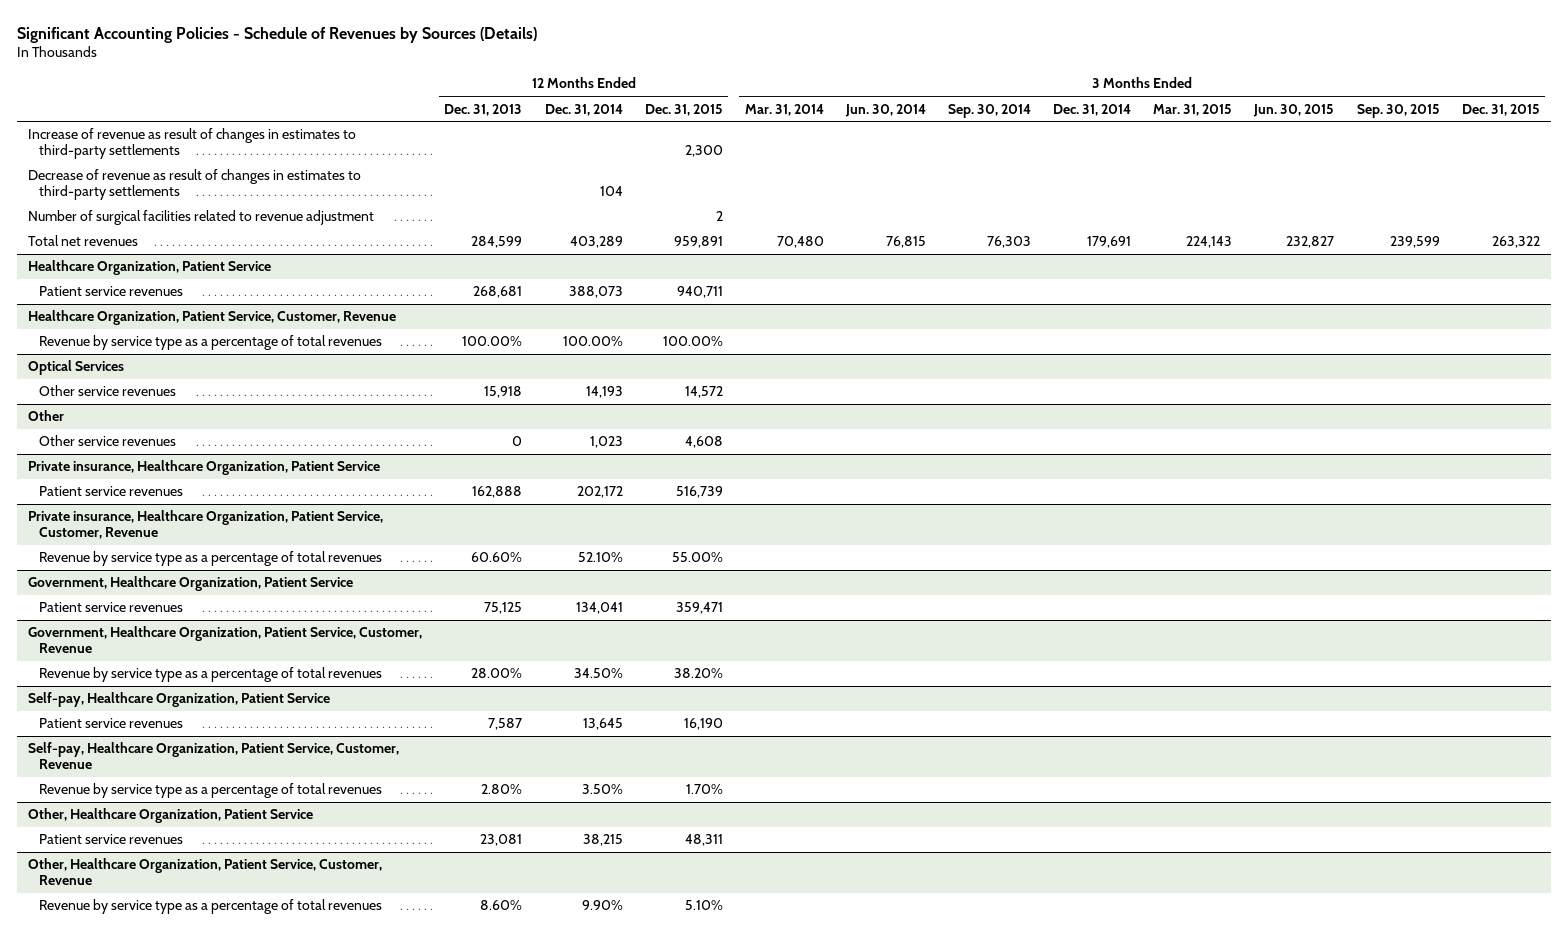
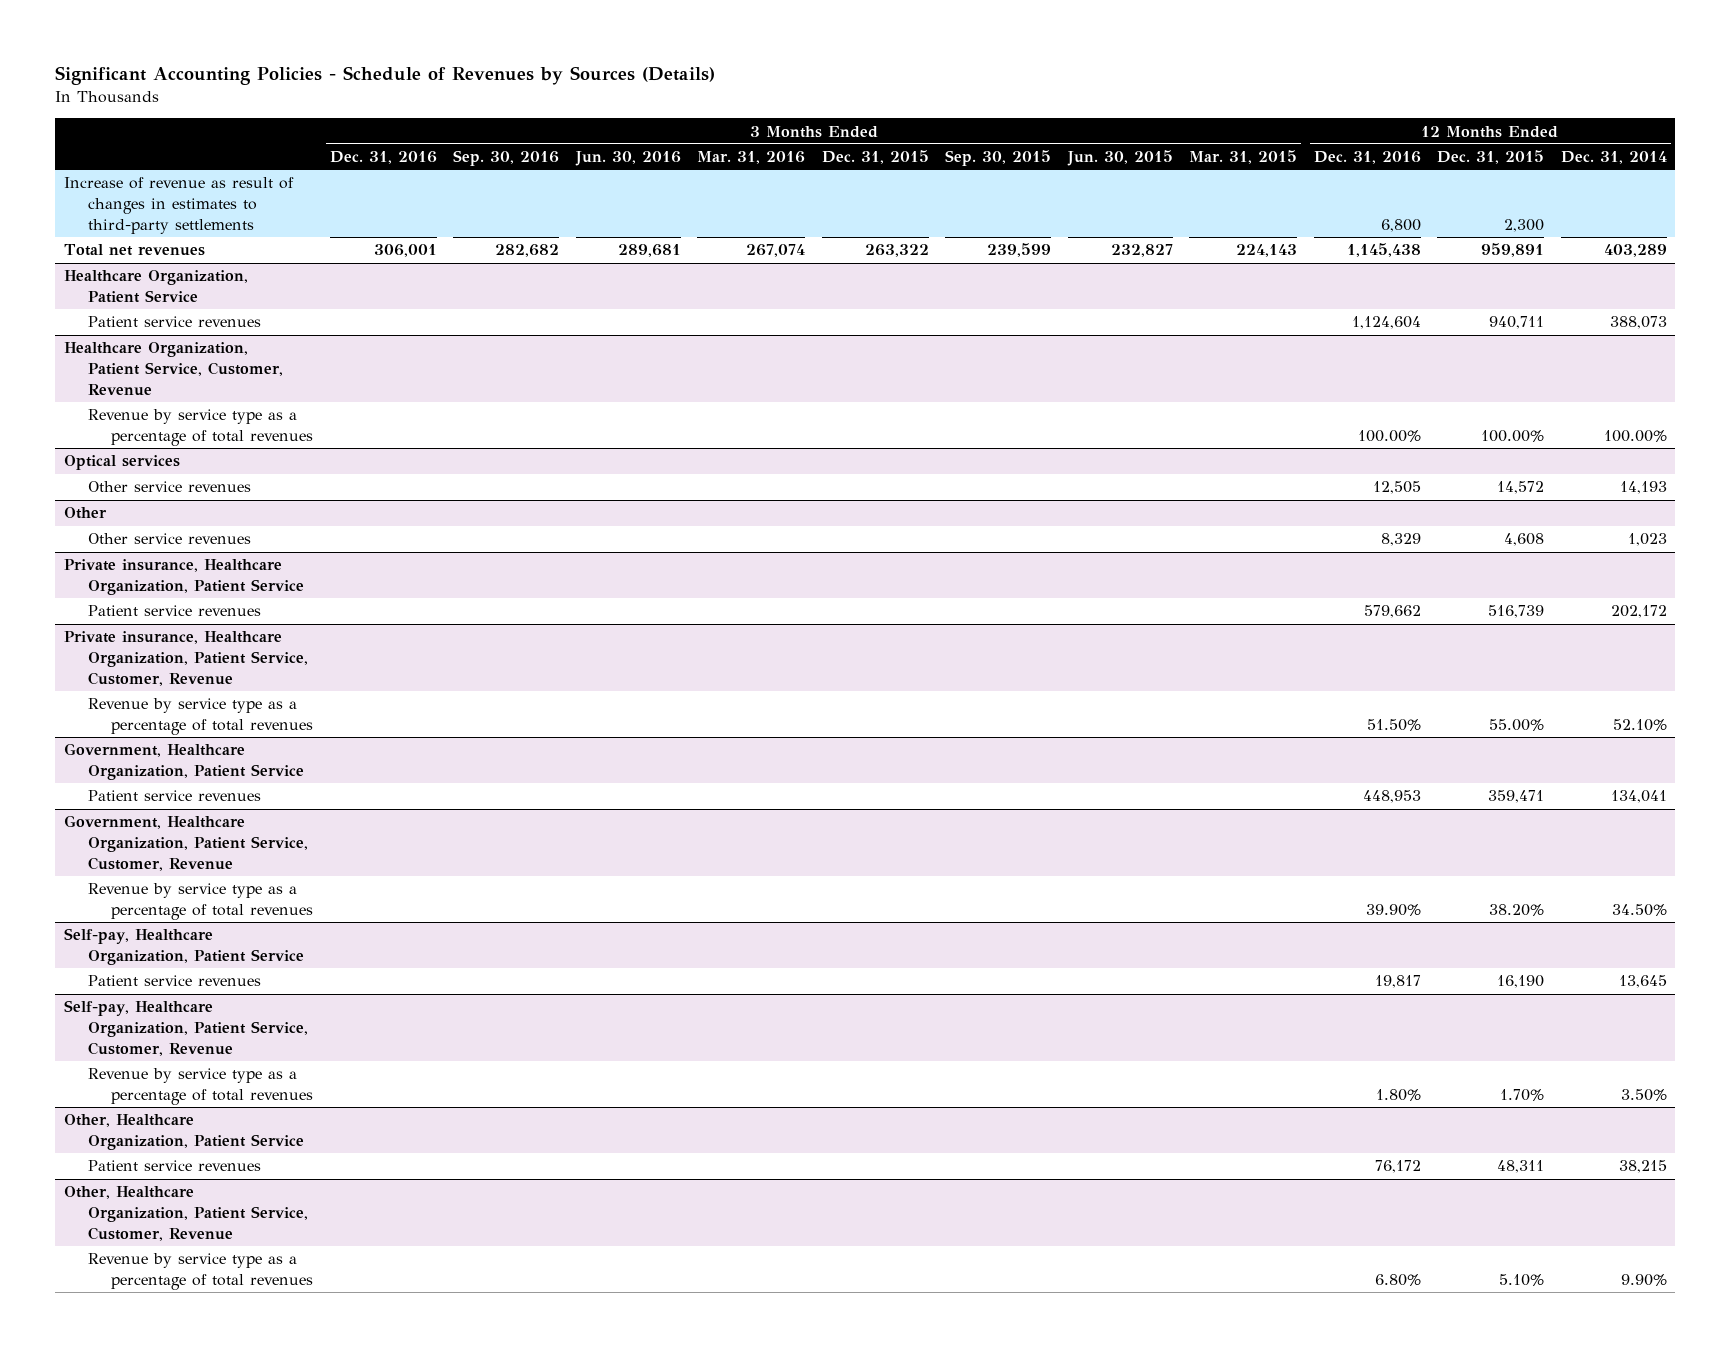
- | 12 Months Ended Dec. 31, 2013 | 12 Months Ended Dec. 31, 2014 | 12 Months Ended Dec. 31, 2015 | 3 Months Ended Mar. 31, 2014 | 3 Months Ended Jun. 30, 2014 | 3 Months Ended Sep. 30, 2014 | 3 Months Ended Dec. 31, 2014 | 3 Months Ended Mar. 31, 2015 | 3 Months Ended Jun. 30, 2015 | 3 Months Ended Sep. 30, 2015 | 3 Months Ended Dec. 31, 2015
+ | 3 Months Ended Dec. 31, 2016 | 3 Months Ended Sep. 30, 2016 | 3 Months Ended Jun. 30, 2016 | 3 Months Ended Mar. 31, 2016 | 3 Months Ended Dec. 31, 2015 | 3 Months Ended Sep. 30, 2015 | 3 Months Ended Jun. 30, 2015 | 3 Months Ended Mar. 31, 2015 | 12 Months Ended Dec. 31, 2016 | 12 Months Ended Dec. 31, 2015 | 12 Months Ended Dec. 31, 2014
- Decrease of revenue as result of changes in estimates to third-party settlements | | 104 | | | | | | | | |
- Number of surgical facilities related to revenue adjustment | | | 2 | | | | | | | |
- Optical Services
+ Optical services

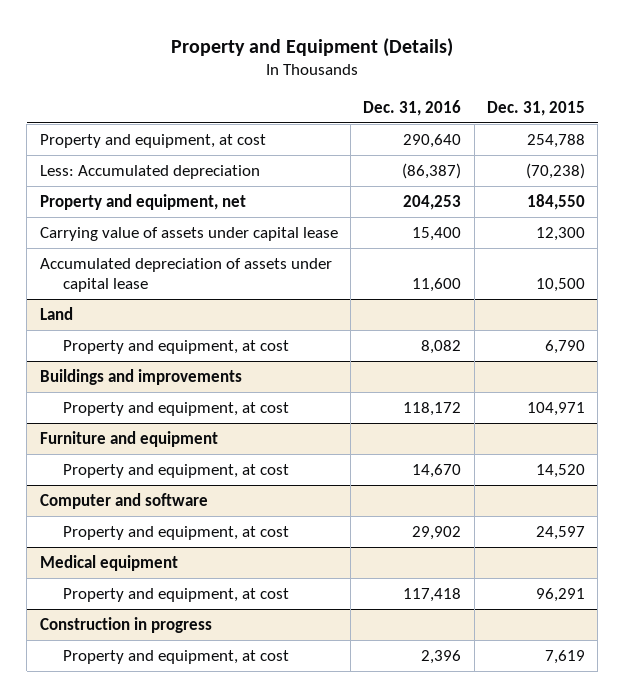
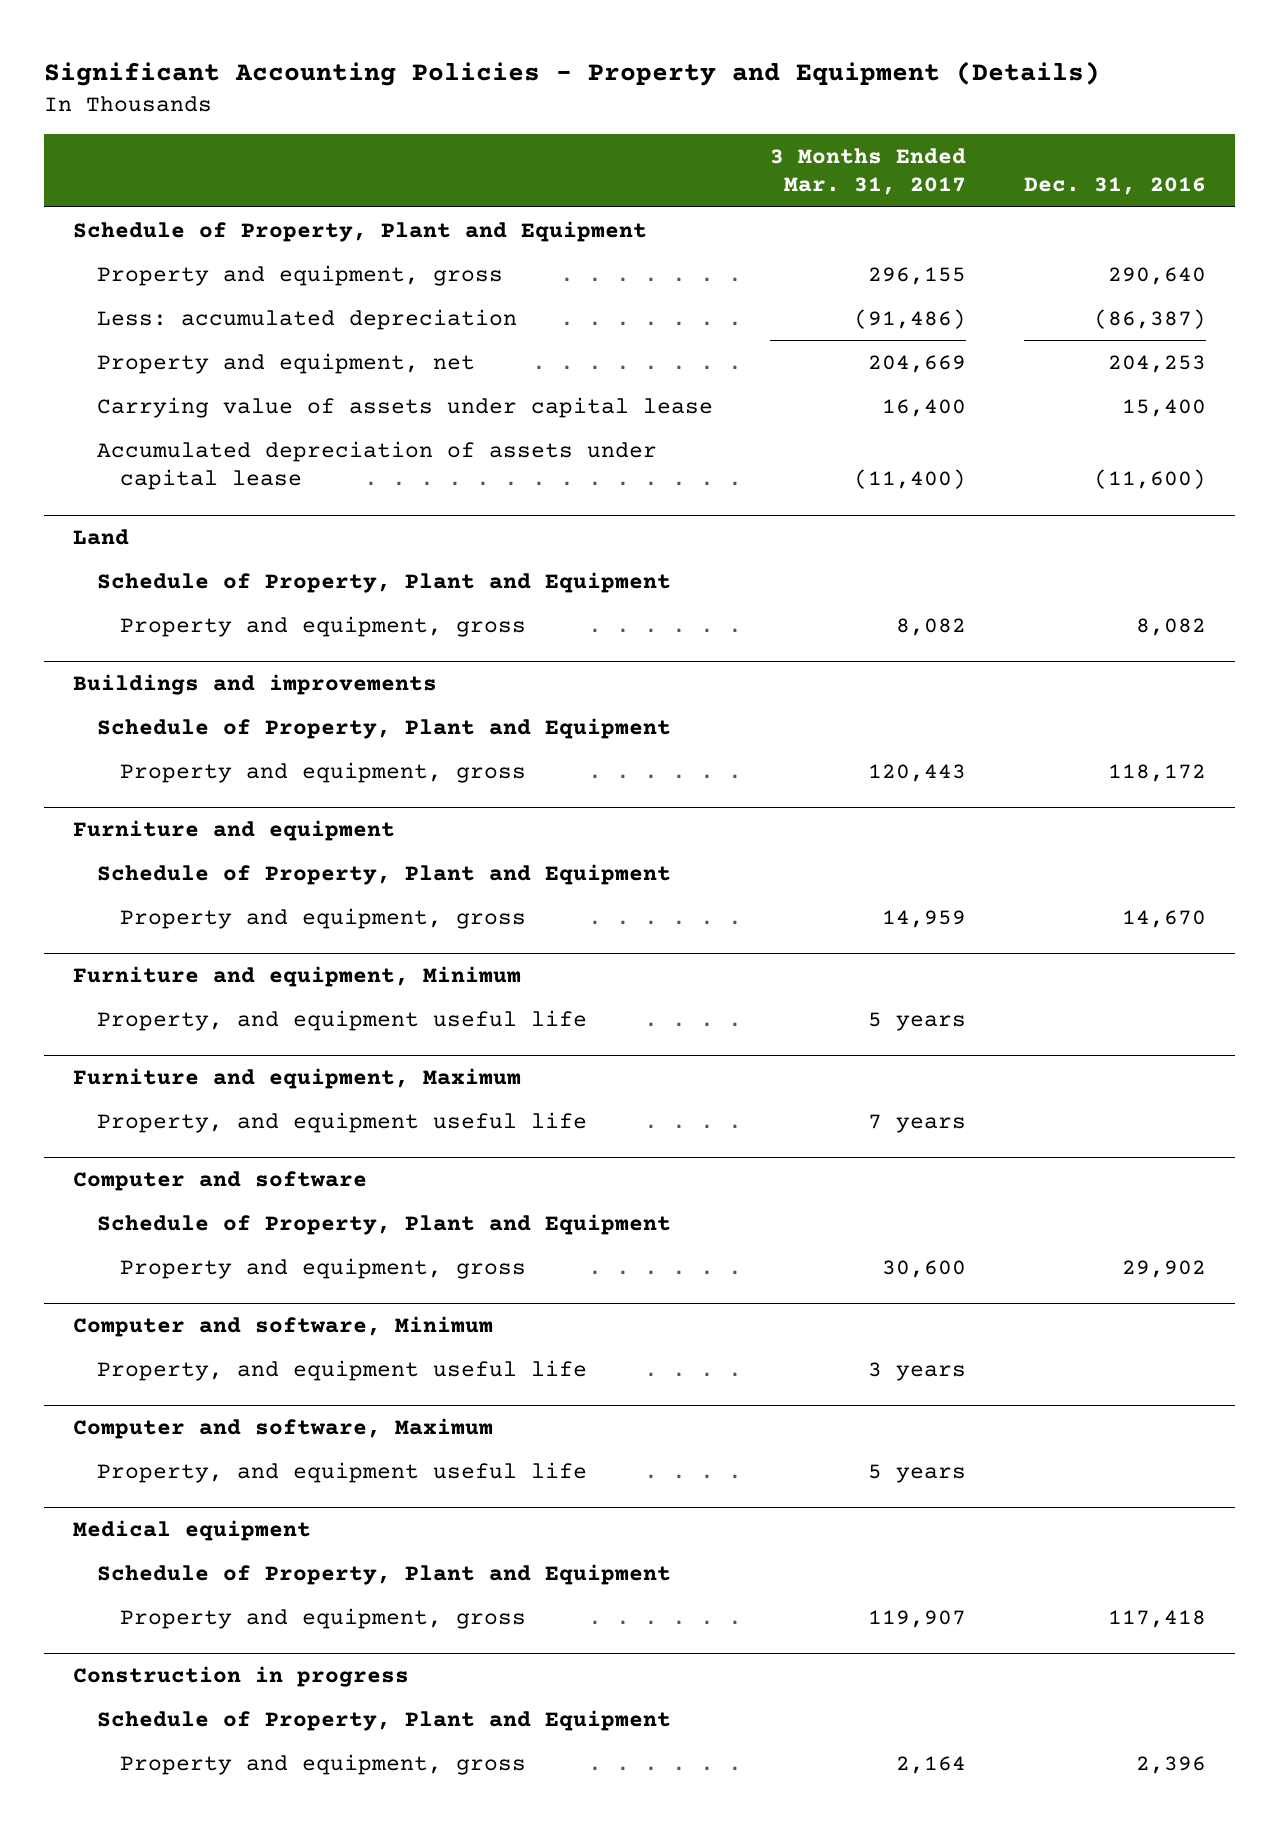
- Property and Equipment (Details)
+ Significant Accounting Policies - Property and Equipment (Details)
- | Dec. 31, 2016 | Dec. 31, 2015
+ | 3 Months Ended Mar. 31, 2017 | Dec. 31, 2016
- Property and equipment, at cost | 290,640 | 254,788
- Less: Accumulated depreciation | (86,387) | (70,238)
+ Schedule of Property, Plant and Equipment
+ Property and equipment, gross | 296,155 | 290,640
+ Less: accumulated depreciation | (91,486) | (86,387)
- Accumulated depreciation of assets under capital lease | 11,600 | 10,500
+ Accumulated depreciation of assets under capital lease | (11,400) | (11,600)
@ Land
- Property and equipment, at cost | 8,082 | 6,790
+ Schedule of Property, Plant and Equipment
+ Property and equipment, gross | 8,082 | 8,082
@ Buildings and improvements
- Property and equipment, at cost | 118,172 | 104,971
+ Schedule of Property, Plant and Equipment
+ Property and equipment, gross | 120,443 | 118,172
@ Furniture and equipment
- Property and equipment, at cost | 14,670 | 14,520
+ Schedule of Property, Plant and Equipment
+ Property and equipment, gross | 14,959 | 14,670
+ Furniture and equipment, Minimum
+ Property, and equipment useful life | 5 years |
+ Furniture and equipment, Maximum
+ Property, and equipment useful life | 7 years |
@ Computer and software
- Property and equipment, at cost | 29,902 | 24,597
+ Schedule of Property, Plant and Equipment
+ Property and equipment, gross | 30,600 | 29,902
+ Computer and software, Minimum
+ Property, and equipment useful life | 3 years |
+ Computer and software, Maximum
+ Property, and equipment useful life | 5 years |
@ Medical equipment
- Property and equipment, at cost | 117,418 | 96,291
+ Schedule of Property, Plant and Equipment
+ Property and equipment, gross | 119,907 | 117,418
@ Construction in progress
- Property and equipment, at cost | 2,396 | 7,619
+ Schedule of Property, Plant and Equipment
+ Property and equipment, gross | 2,164 | 2,396

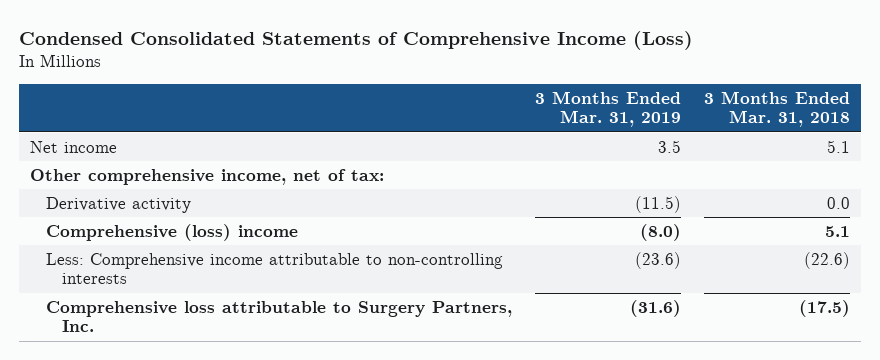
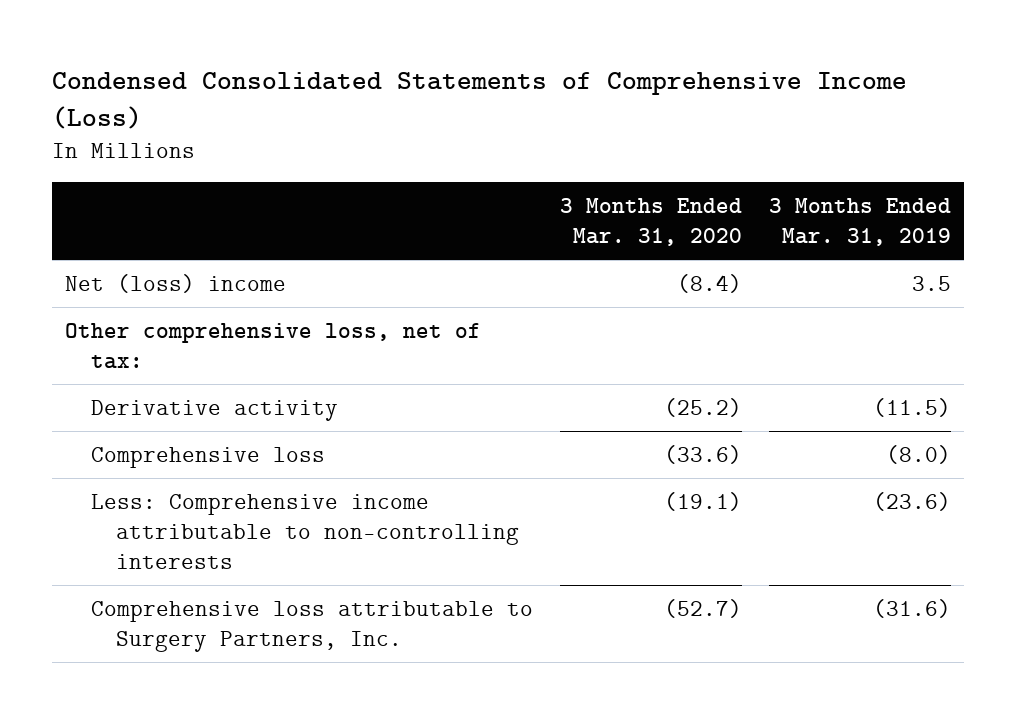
- | 3 Months Ended Mar. 31, 2019 | 3 Months Ended Mar. 31, 2018
+ | 3 Months Ended Mar. 31, 2020 | 3 Months Ended Mar. 31, 2019
- Net income | 3.5 | 5.1
- Other comprehensive income, net of tax:
+ Net (loss) income | (8.4) | 3.5
+ Other comprehensive loss, net of tax:
- Comprehensive (loss) income | (8.0) | 5.1
+ Comprehensive loss | (33.6) | (8.0)

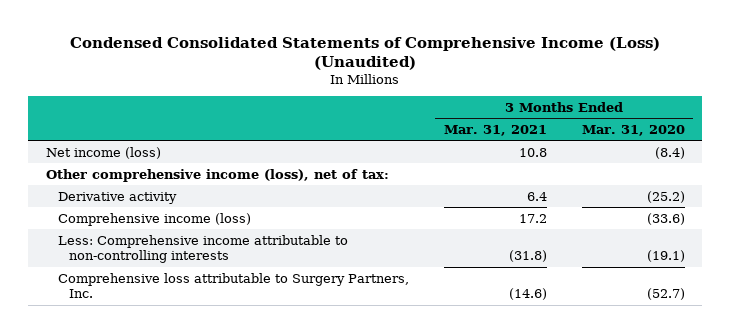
- Condensed Consolidated Statements of Comprehensive Income (Loss)
+ Condensed Consolidated Statements of Comprehensive Income (Loss) (Unaudited)
- | 3 Months Ended Mar. 31, 2020 | 3 Months Ended Mar. 31, 2019
+ | 3 Months Ended Mar. 31, 2021 | 3 Months Ended Mar. 31, 2020
- Net (loss) income | (8.4) | 3.5
- Other comprehensive loss, net of tax:
+ Net income (loss) | 10.8 | (8.4)
+ Other comprehensive income (loss), net of tax:
- Comprehensive loss | (33.6) | (8.0)
+ Comprehensive income (loss) | 17.2 | (33.6)

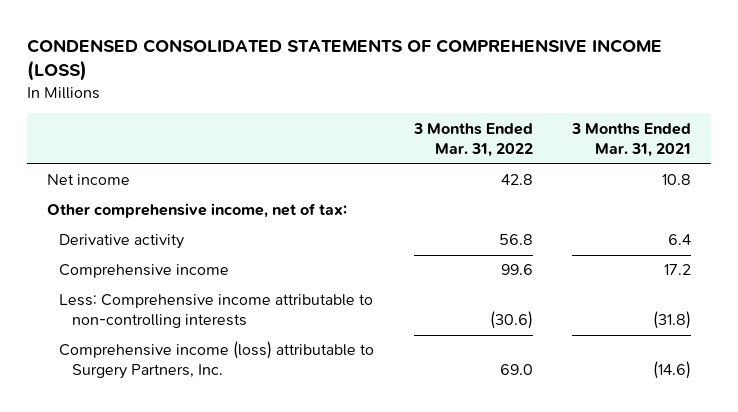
- Condensed Consolidated Statements of Comprehensive Income (Loss) (Unaudited)
+ CONDENSED CONSOLIDATED STATEMENTS OF COMPREHENSIVE INCOME (LOSS)
- | 3 Months Ended Mar. 31, 2021 | 3 Months Ended Mar. 31, 2020
+ | 3 Months Ended Mar. 31, 2022 | 3 Months Ended Mar. 31, 2021
- Net income (loss) | 10.8 | (8.4)
- Other comprehensive income (loss), net of tax:
+ Net income | 42.8 | 10.8
+ Other comprehensive income, net of tax:
- Comprehensive income (loss) | 17.2 | (33.6)
+ Comprehensive income | 99.6 | 17.2
- Comprehensive loss attributable to Surgery Partners, Inc. | (14.6) | (52.7)
+ Comprehensive income (loss) attributable to Surgery Partners, Inc. | 69.0 | (14.6)

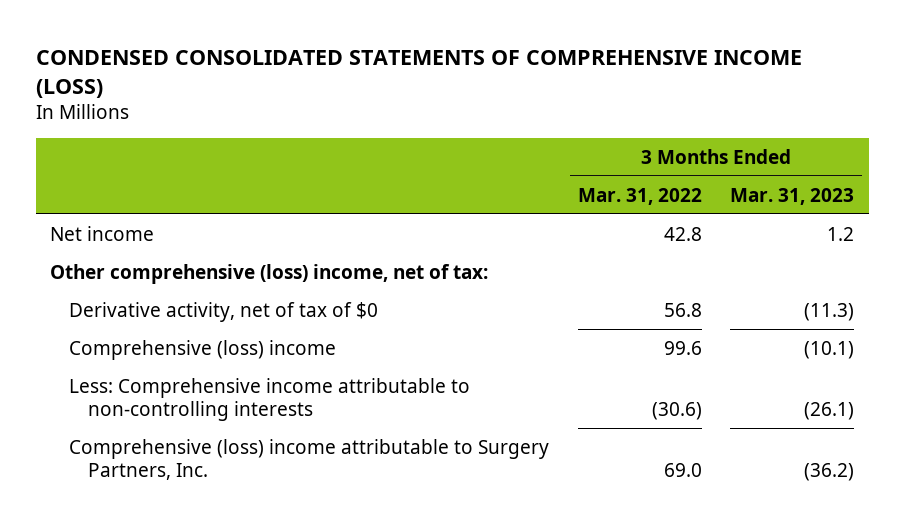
- | 3 Months Ended Mar. 31, 2022 | 3 Months Ended Mar. 31, 2021
+ | 3 Months Ended Mar. 31, 2022 | 3 Months Ended Mar. 31, 2023
- Other comprehensive income, net of tax:
- Derivative activity | 56.8 | 6.4
- Comprehensive income | 99.6 | 17.2
+ Other comprehensive (loss) income, net of tax:
+ Derivative activity, net of tax of $0 | 56.8 | (11.3)
+ Comprehensive (loss) income | 99.6 | (10.1)
- Comprehensive income (loss) attributable to Surgery Partners, Inc. | 69.0 | (14.6)
+ Comprehensive (loss) income attributable to Surgery Partners, Inc. | 69.0 | (36.2)

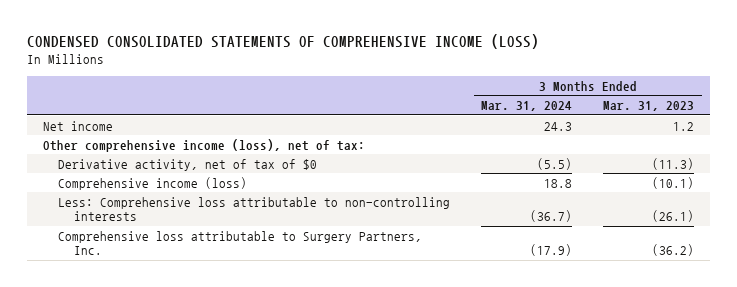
- | 3 Months Ended Mar. 31, 2022 | 3 Months Ended Mar. 31, 2023
+ | 3 Months Ended Mar. 31, 2024 | 3 Months Ended Mar. 31, 2023
- Other comprehensive (loss) income, net of tax:
+ Other comprehensive income (loss), net of tax:
- Comprehensive (loss) income | 99.6 | (10.1)
- Less: Comprehensive income attributable to non-controlling interests | (30.6) | (26.1)
- Comprehensive (loss) income attributable to Surgery Partners, Inc. | 69.0 | (36.2)
+ Comprehensive income (loss) | 18.8 | (10.1)
+ Less: Comprehensive loss attributable to non-controlling interests | (36.7) | (26.1)
+ Comprehensive loss attributable to Surgery Partners, Inc. | (17.9) | (36.2)

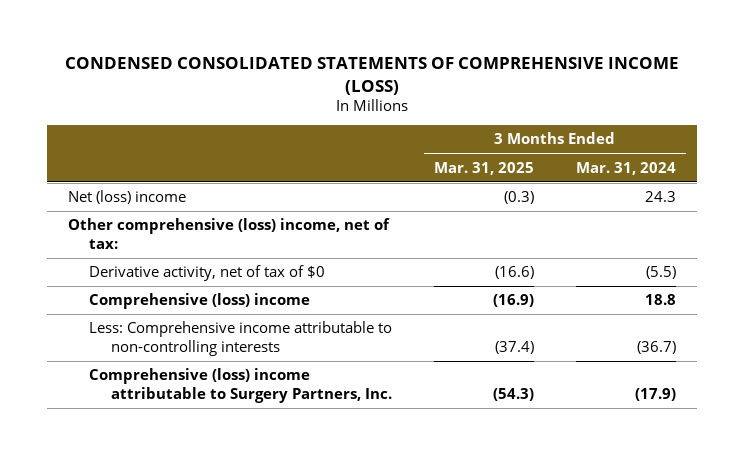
- | 3 Months Ended Mar. 31, 2024 | 3 Months Ended Mar. 31, 2023
+ | 3 Months Ended Mar. 31, 2025 | 3 Months Ended Mar. 31, 2024
- Net income | 24.3 | 1.2
- Other comprehensive income (loss), net of tax:
+ Net (loss) income | (0.3) | 24.3
+ Other comprehensive (loss) income, net of tax:
- Comprehensive income (loss) | 18.8 | (10.1)
- Less: Comprehensive loss attributable to non-controlling interests | (36.7) | (26.1)
- Comprehensive loss attributable to Surgery Partners, Inc. | (17.9) | (36.2)
+ Comprehensive (loss) income | (16.9) | 18.8
+ Less: Comprehensive income attributable to non-controlling interests | (37.4) | (36.7)
+ Comprehensive (loss) income attributable to Surgery Partners, Inc. | (54.3) | (17.9)

